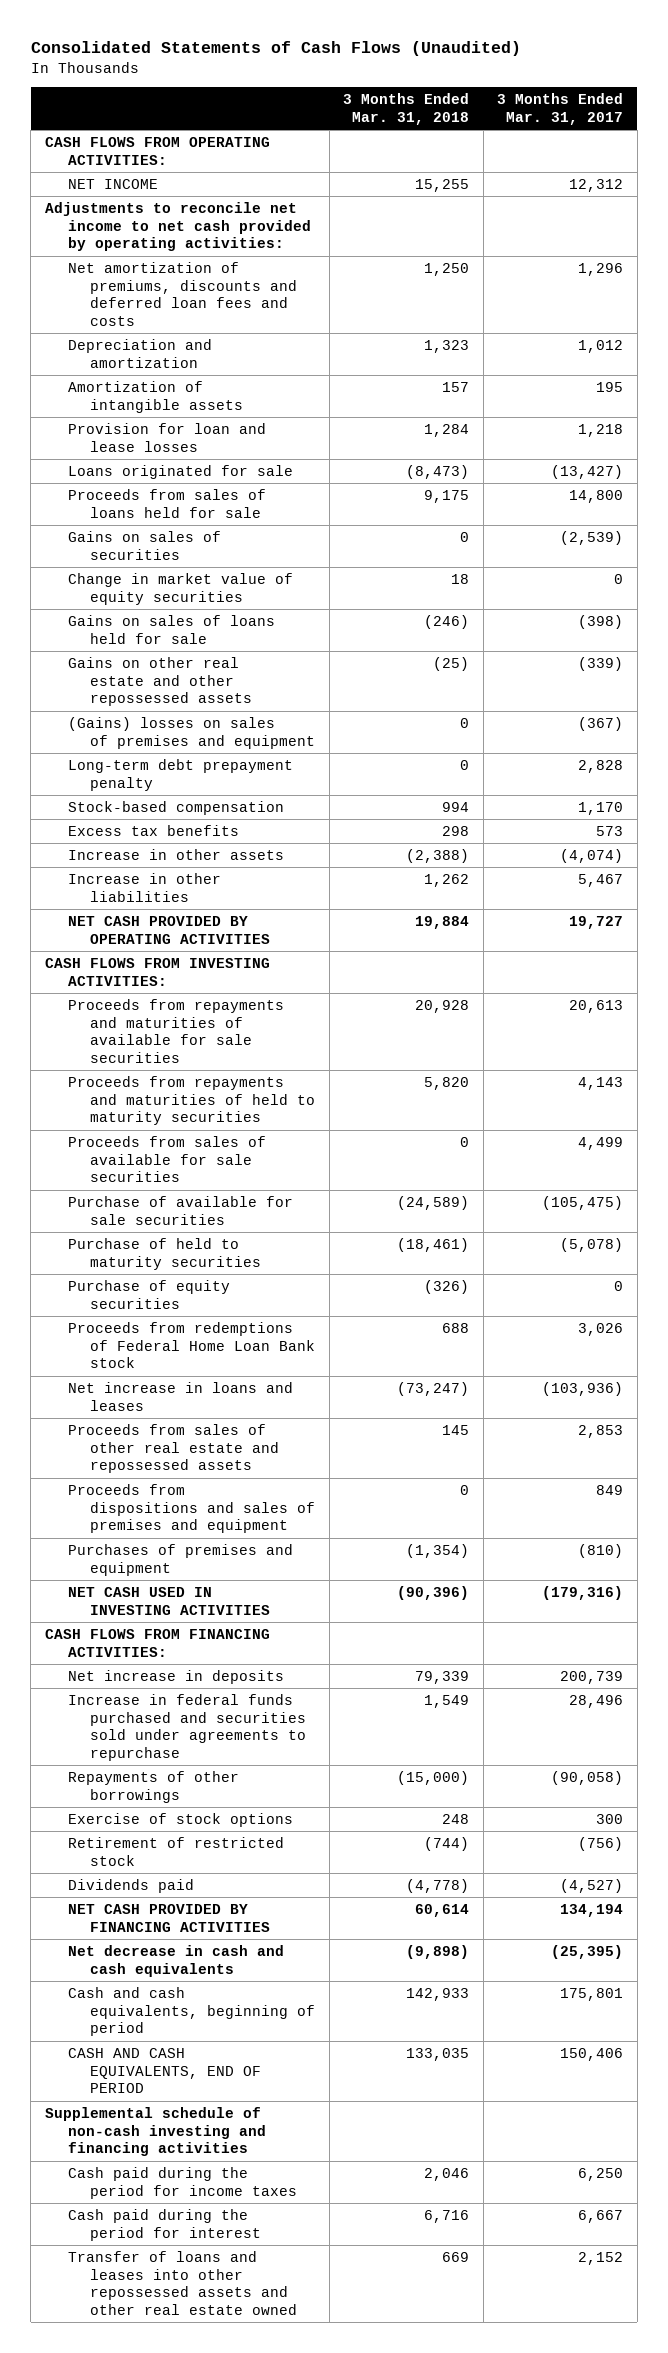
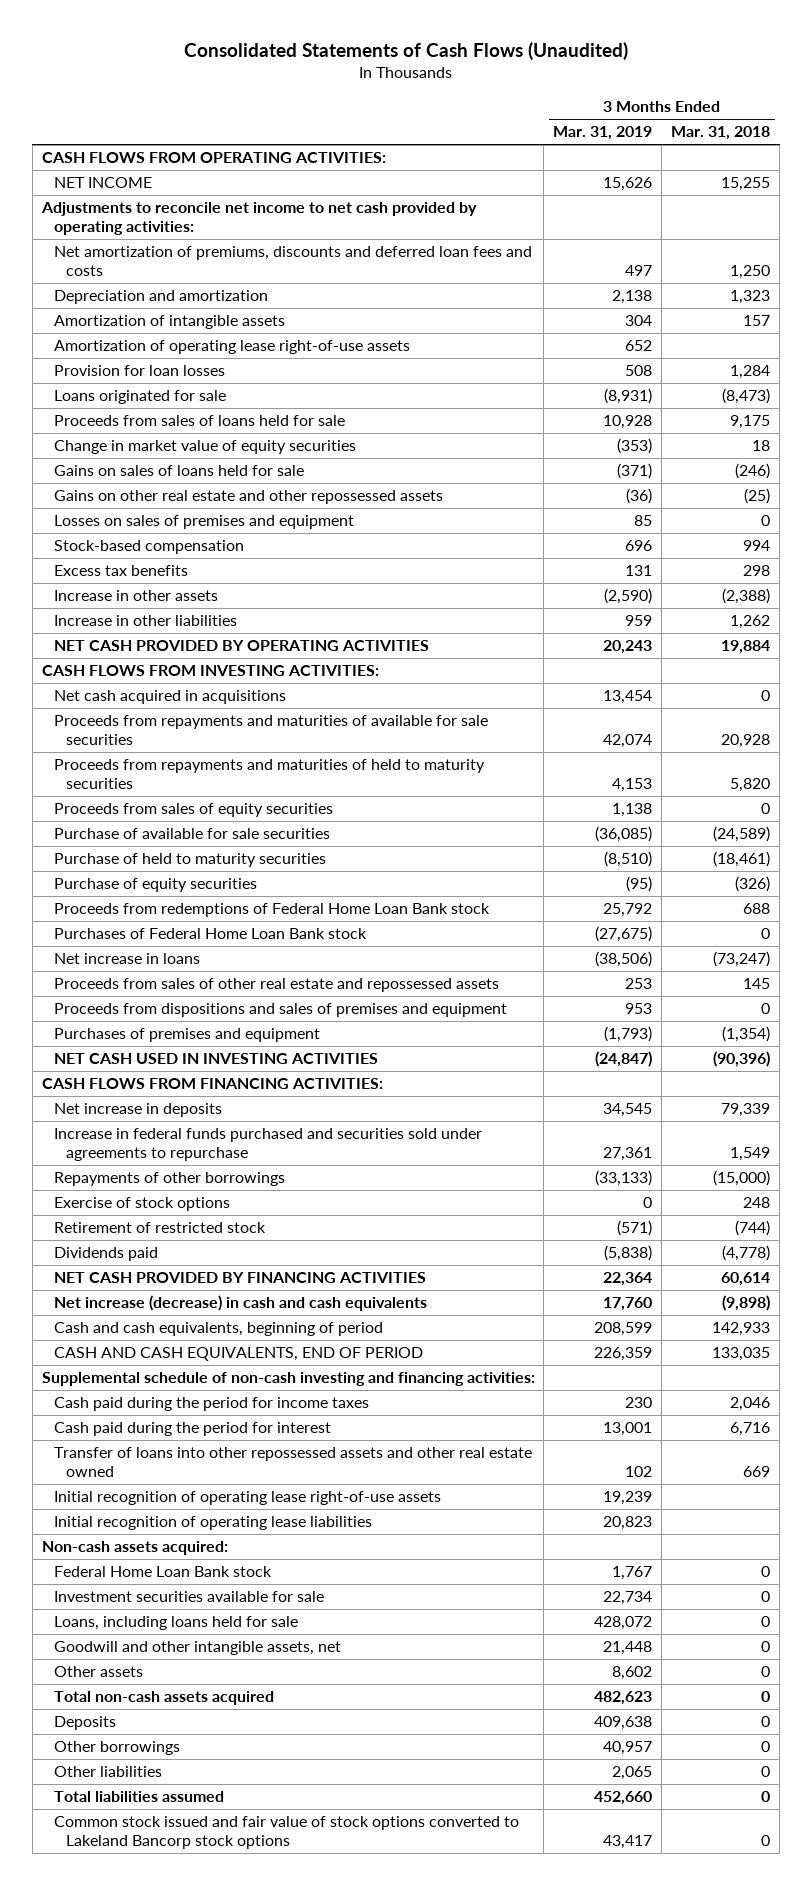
- | 3 Months Ended Mar. 31, 2018 | 3 Months Ended Mar. 31, 2017
+ | 3 Months Ended Mar. 31, 2019 | 3 Months Ended Mar. 31, 2018
- Provision for loan and lease losses | 1,284 | 1,218
+ Amortization of operating lease right-of-use assets | 652 |
+ Provision for loan losses | 508 | 1,284
- Gains on sales of securities | 0 | (2,539)
- (Gains) losses on sales of premises and equipment | 0 | (367)
- Long-term debt prepayment penalty | 0 | 2,828
+ Losses on sales of premises and equipment | 85 | 0
+ Net cash acquired in acquisitions | 13,454 | 0
- Proceeds from sales of available for sale securities | 0 | 4,499
+ Proceeds from sales of equity securities | 1,138 | 0
- Net increase in loans and leases | (73,247) | (103,936)
+ Purchases of Federal Home Loan Bank stock | (27,675) | 0
+ Net increase in loans | (38,506) | (73,247)
- Net decrease in cash and cash equivalents | (9,898) | (25,395)
+ Net increase (decrease) in cash and cash equivalents | 17,760 | (9,898)
- Supplemental schedule of non-cash investing and financing activities
+ Supplemental schedule of non-cash investing and financing activities:
- Transfer of loans and leases into other repossessed assets and other real estate owned | 669 | 2,152
+ Transfer of loans into other repossessed assets and other real estate owned | 102 | 669
+ Initial recognition of operating lease right-of-use assets | 19,239 |
+ Initial recognition of operating lease liabilities | 20,823 |
+ Non-cash assets acquired:
+ Federal Home Loan Bank stock | 1,767 | 0
+ Investment securities available for sale | 22,734 | 0
+ Loans, including loans held for sale | 428,072 | 0
+ Goodwill and other intangible assets, net | 21,448 | 0
+ Other assets | 8,602 | 0
+ Total non-cash assets acquired | 482,623 | 0
+ Deposits | 409,638 | 0
+ Other borrowings | 40,957 | 0
+ Other liabilities | 2,065 | 0
+ Total liabilities assumed | 452,660 | 0
+ Common stock issued and fair value of stock options converted to Lakeland Bancorp stock options | 43,417 | 0

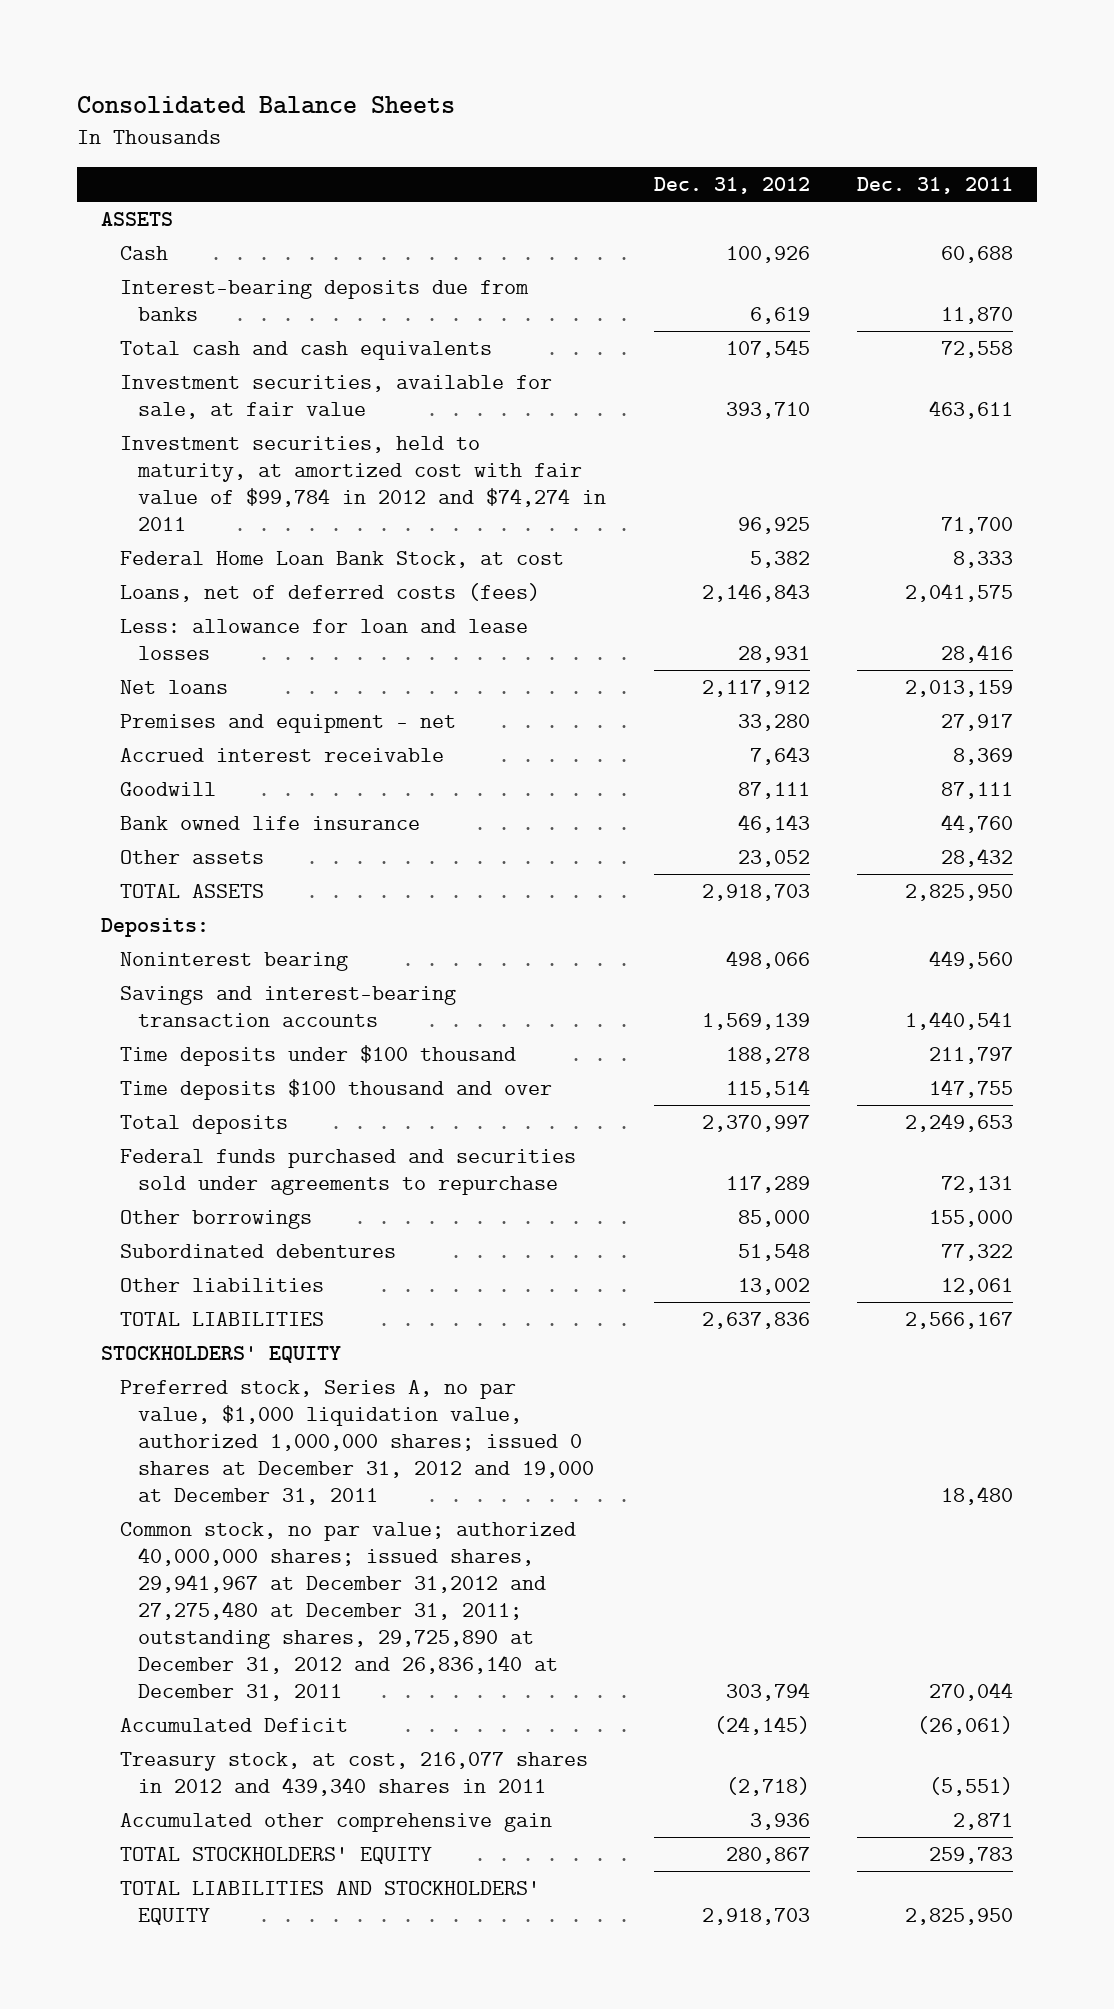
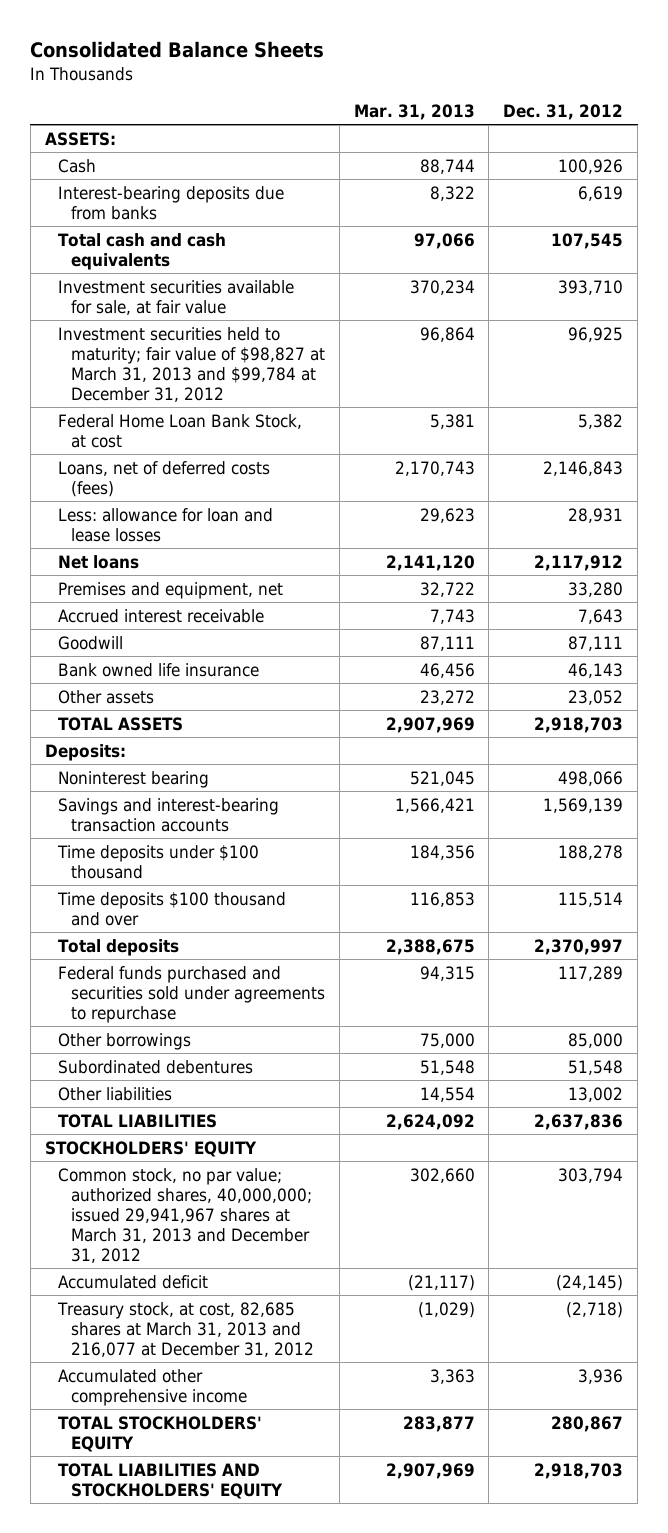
- | Dec. 31, 2012 | Dec. 31, 2011
+ | Mar. 31, 2013 | Dec. 31, 2012
- ASSETS
+ ASSETS:
- Investment securities, available for sale, at fair value | 393,710 | 463,611
- Investment securities, held to maturity, at amortized cost with fair value of $99,784 in 2012 and $74,274 in 2011 | 96,925 | 71,700
+ Investment securities available for sale, at fair value | 370,234 | 393,710
+ Investment securities held to maturity; fair value of $98,827 at March 31, 2013 and $99,784 at December 31, 2012 | 96,864 | 96,925
- Premises and equipment - net | 33,280 | 27,917
+ Premises and equipment, net | 32,722 | 33,280
- Preferred stock, Series A, no par value, $1,000 liquidation value, authorized 1,000,000 shares; issued 0 shares at December 31, 2012 and 19,000 at December 31, 2011 | | 18,480
- Common stock, no par value; authorized 40,000,000 shares; issued shares, 29,941,967 at December 31,2012 and 27,275,480 at December 31, 2011; outstanding shares, 29,725,890 at December 31, 2012 and 26,836,140 at December 31, 2011 | 303,794 | 270,044
- Accumulated Deficit | (24,145) | (26,061)
- Treasury stock, at cost, 216,077 shares in 2012 and 439,340 shares in 2011 | (2,718) | (5,551)
- Accumulated other comprehensive gain | 3,936 | 2,871
+ Common stock, no par value; authorized shares, 40,000,000; issued 29,941,967 shares at March 31, 2013 and December 31, 2012 | 302,660 | 303,794
+ Accumulated deficit | (21,117) | (24,145)
+ Treasury stock, at cost, 82,685 shares at March 31, 2013 and 216,077 at December 31, 2012 | (1,029) | (2,718)
+ Accumulated other comprehensive income | 3,363 | 3,936

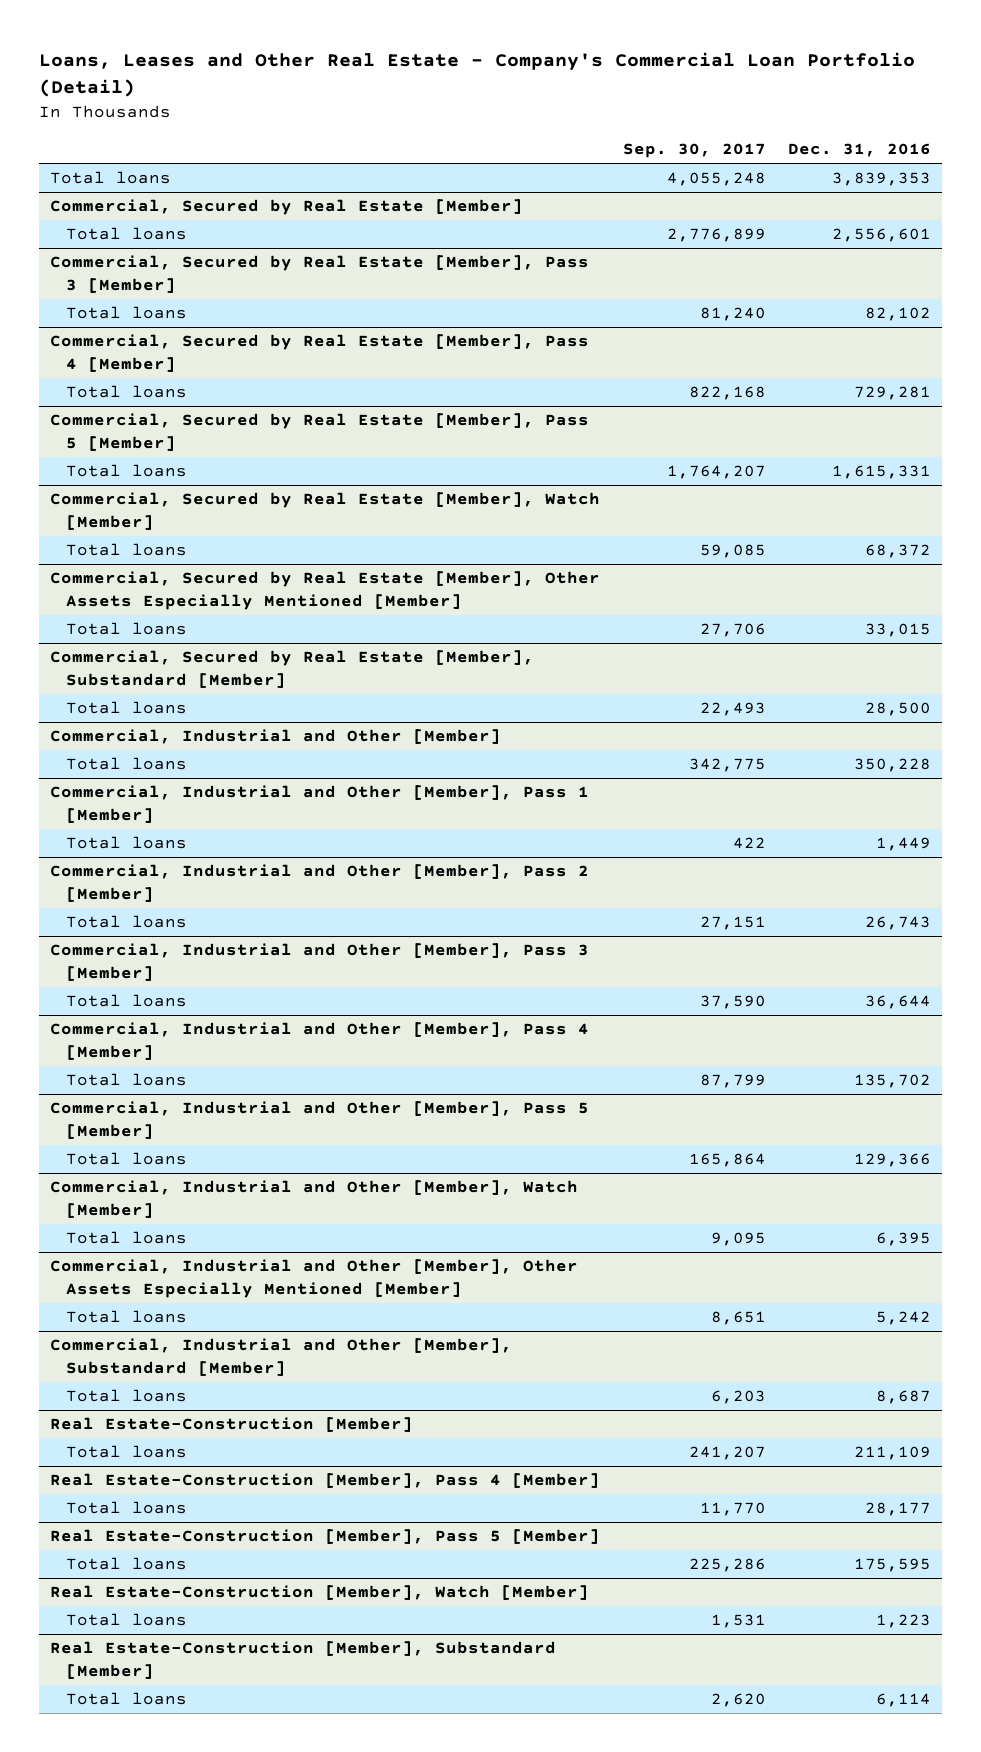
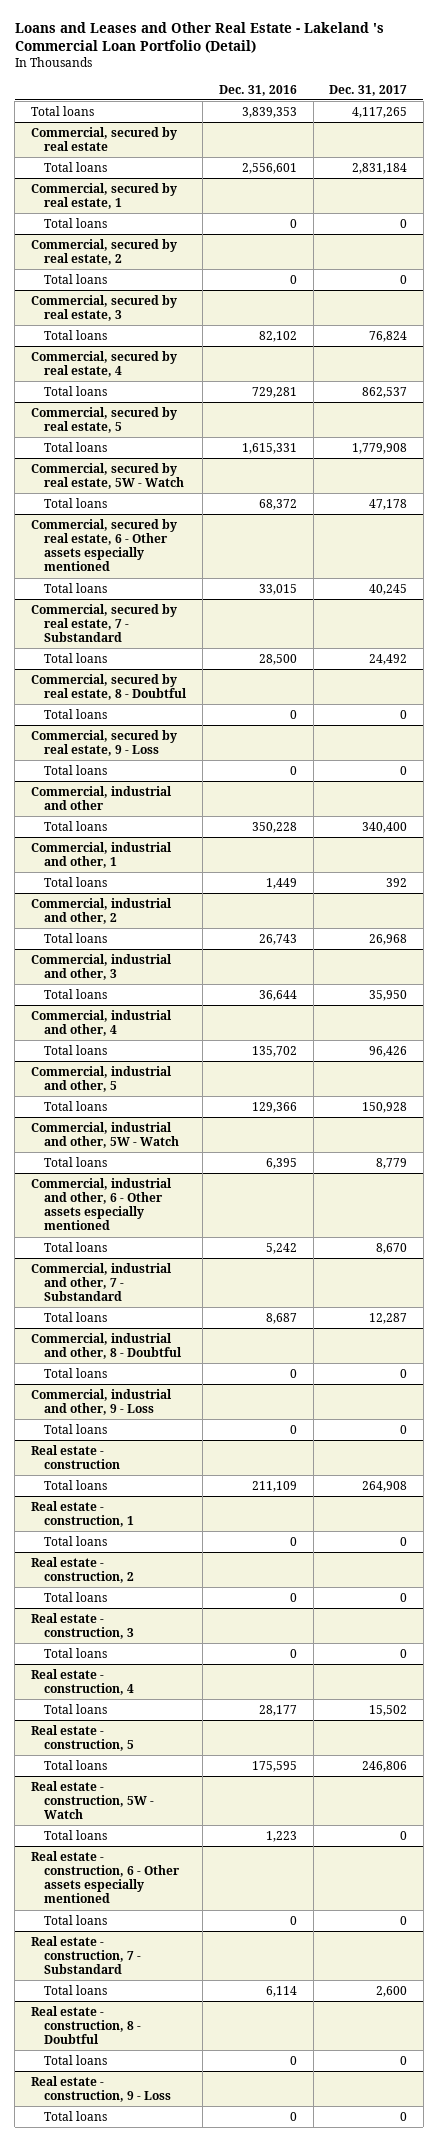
- Loans, Leases and Other Real Estate - Company's Commercial Loan Portfolio (Detail)
+ Loans and Leases and Other Real Estate - Lakeland 's Commercial Loan Portfolio (Detail)
- | Sep. 30, 2017 | Dec. 31, 2016
+ | Dec. 31, 2016 | Dec. 31, 2017
- Commercial, Secured by Real Estate [Member]
+ Commercial, secured by real estate
- Commercial, Secured by Real Estate [Member], Pass 3 [Member]
+ Commercial, secured by real estate, 1
+ Total loans | 0 | 0
+ Commercial, secured by real estate, 2
+ Total loans | 0 | 0
+ Commercial, secured by real estate, 3
- Commercial, Secured by Real Estate [Member], Pass 4 [Member]
+ Commercial, secured by real estate, 4
- Commercial, Secured by Real Estate [Member], Pass 5 [Member]
+ Commercial, secured by real estate, 5
- Commercial, Secured by Real Estate [Member], Watch [Member]
+ Commercial, secured by real estate, 5W - Watch
- Commercial, Secured by Real Estate [Member], Other Assets Especially Mentioned [Member]
+ Commercial, secured by real estate, 6 - Other assets especially mentioned
- Commercial, Secured by Real Estate [Member], Substandard [Member]
+ Commercial, secured by real estate, 7 - Substandard
- Commercial, Industrial and Other [Member]
+ Commercial, secured by real estate, 8 - Doubtful
+ Total loans | 0 | 0
+ Commercial, secured by real estate, 9 - Loss
+ Total loans | 0 | 0
+ Commercial, industrial and other
- Commercial, Industrial and Other [Member], Pass 1 [Member]
+ Commercial, industrial and other, 1
- Commercial, Industrial and Other [Member], Pass 2 [Member]
+ Commercial, industrial and other, 2
- Commercial, Industrial and Other [Member], Pass 3 [Member]
+ Commercial, industrial and other, 3
- Commercial, Industrial and Other [Member], Pass 4 [Member]
+ Commercial, industrial and other, 4
- Commercial, Industrial and Other [Member], Pass 5 [Member]
+ Commercial, industrial and other, 5
- Commercial, Industrial and Other [Member], Watch [Member]
+ Commercial, industrial and other, 5W - Watch
- Commercial, Industrial and Other [Member], Other Assets Especially Mentioned [Member]
+ Commercial, industrial and other, 6 - Other assets especially mentioned
- Commercial, Industrial and Other [Member], Substandard [Member]
+ Commercial, industrial and other, 7 - Substandard
- Real Estate-Construction [Member]
+ Commercial, industrial and other, 8 - Doubtful
+ Total loans | 0 | 0
+ Commercial, industrial and other, 9 - Loss
+ Total loans | 0 | 0
+ Real estate - construction
- Real Estate-Construction [Member], Pass 4 [Member]
+ Real estate - construction, 1
+ Total loans | 0 | 0
+ Real estate - construction, 2
+ Total loans | 0 | 0
+ Real estate - construction, 3
+ Total loans | 0 | 0
+ Real estate - construction, 4
- Real Estate-Construction [Member], Pass 5 [Member]
+ Real estate - construction, 5
- Real Estate-Construction [Member], Watch [Member]
+ Real estate - construction, 5W - Watch
- Real Estate-Construction [Member], Substandard [Member]
+ Real estate - construction, 6 - Other assets especially mentioned
+ Total loans | 0 | 0
+ Real estate - construction, 7 - Substandard
+ Real estate - construction, 8 - Doubtful
+ Total loans | 0 | 0
+ Real estate - construction, 9 - Loss
+ Total loans | 0 | 0

